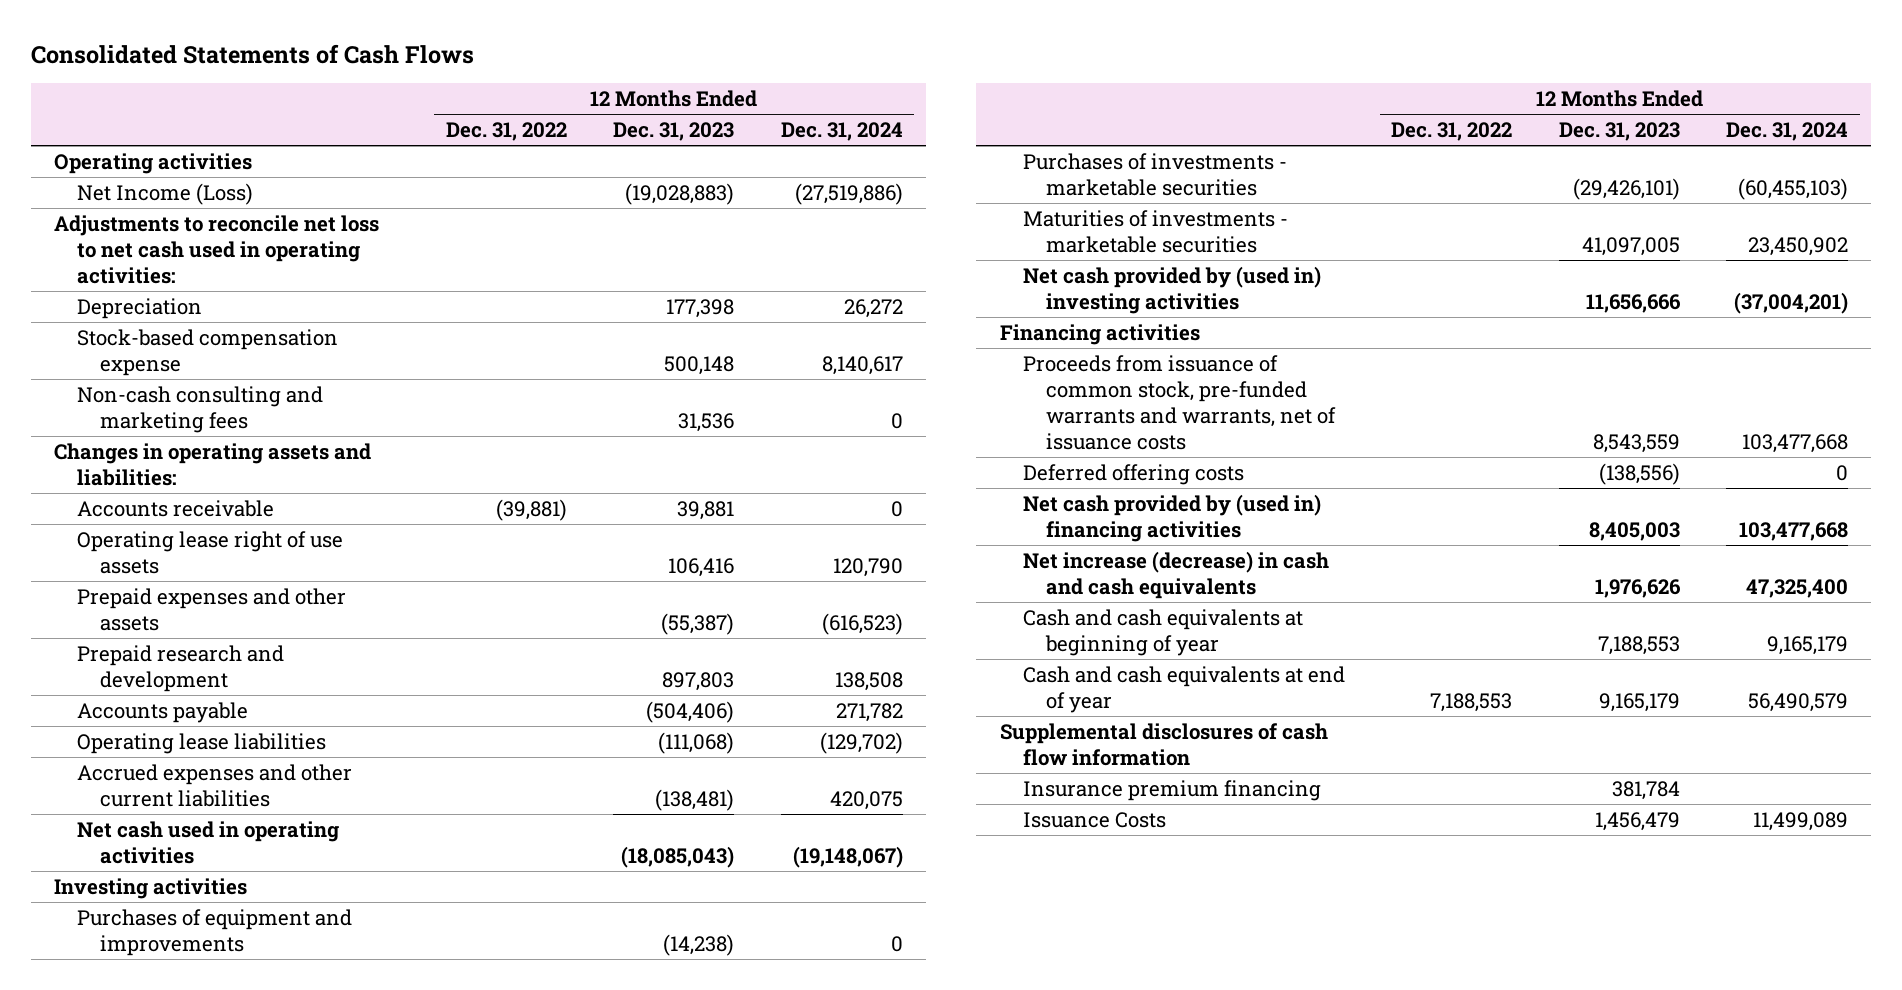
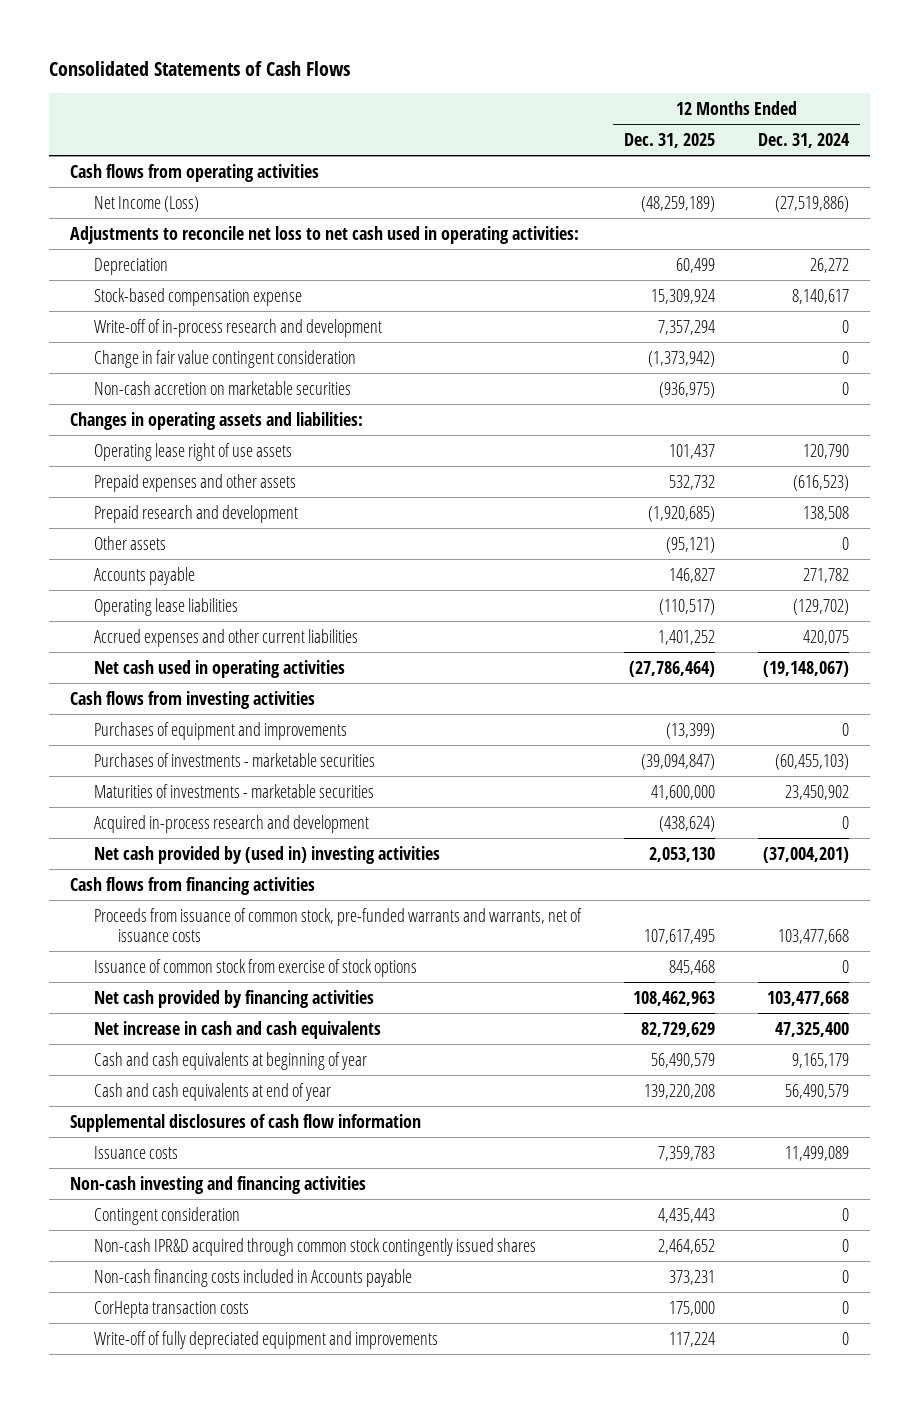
- | 12 Months Ended Dec. 31, 2022 | 12 Months Ended Dec. 31, 2023 | 12 Months Ended Dec. 31, 2024
+ | 12 Months Ended Dec. 31, 2025 | 12 Months Ended Dec. 31, 2024
- Operating activities
+ Cash flows from operating activities
- Non-cash consulting and marketing fees | | 31,536 | 0
+ Write-off of in-process research and development | 7,357,294 | 0
+ Change in fair value contingent consideration | (1,373,942) | 0
+ Non-cash accretion on marketable securities | (936,975) | 0
- Accounts receivable | (39,881) | 39,881 | 0
+ Other assets | (95,121) | 0
- Investing activities
+ Cash flows from investing activities
+ Acquired in-process research and development | (438,624) | 0
- Financing activities
+ Cash flows from financing activities
- Deferred offering costs | | (138,556) | 0
- Net cash provided by (used in) financing activities | | 8,405,003 | 103,477,668
- Net increase (decrease) in cash and cash equivalents | | 1,976,626 | 47,325,400
+ Issuance of common stock from exercise of stock options | 845,468 | 0
+ Net cash provided by financing activities | 108,462,963 | 103,477,668
+ Net increase in cash and cash equivalents | 82,729,629 | 47,325,400
- Insurance premium financing | | 381,784 |
- Issuance Costs | | 1,456,479 | 11,499,089
+ Issuance costs | 7,359,783 | 11,499,089
+ Non-cash investing and financing activities
+ Contingent consideration | 4,435,443 | 0
+ Non-cash IPR&D acquired through common stock contingently issued shares | 2,464,652 | 0
+ Non-cash financing costs included in Accounts payable | 373,231 | 0
+ CorHepta transaction costs | 175,000 | 0
+ Write-off of fully depreciated equipment and improvements | 117,224 | 0

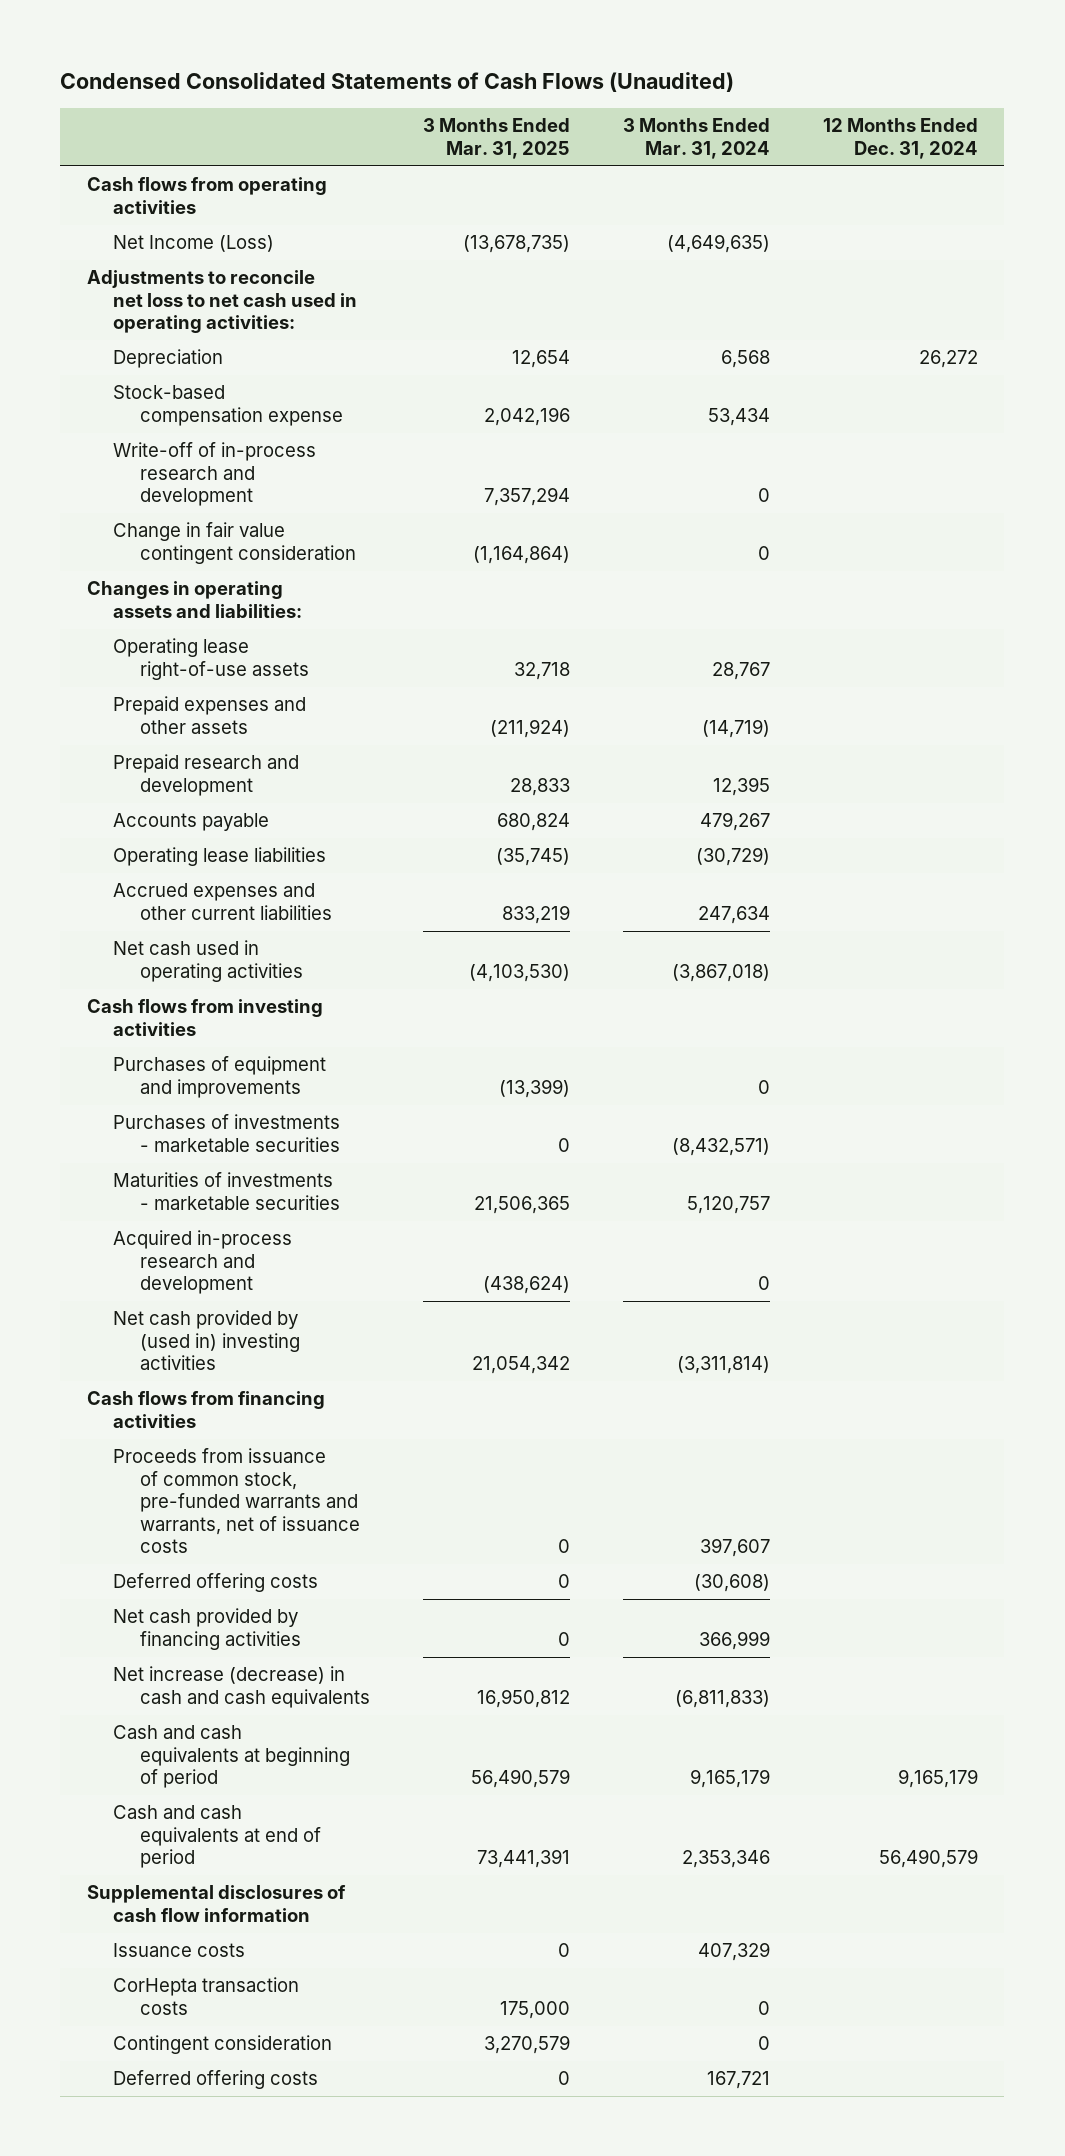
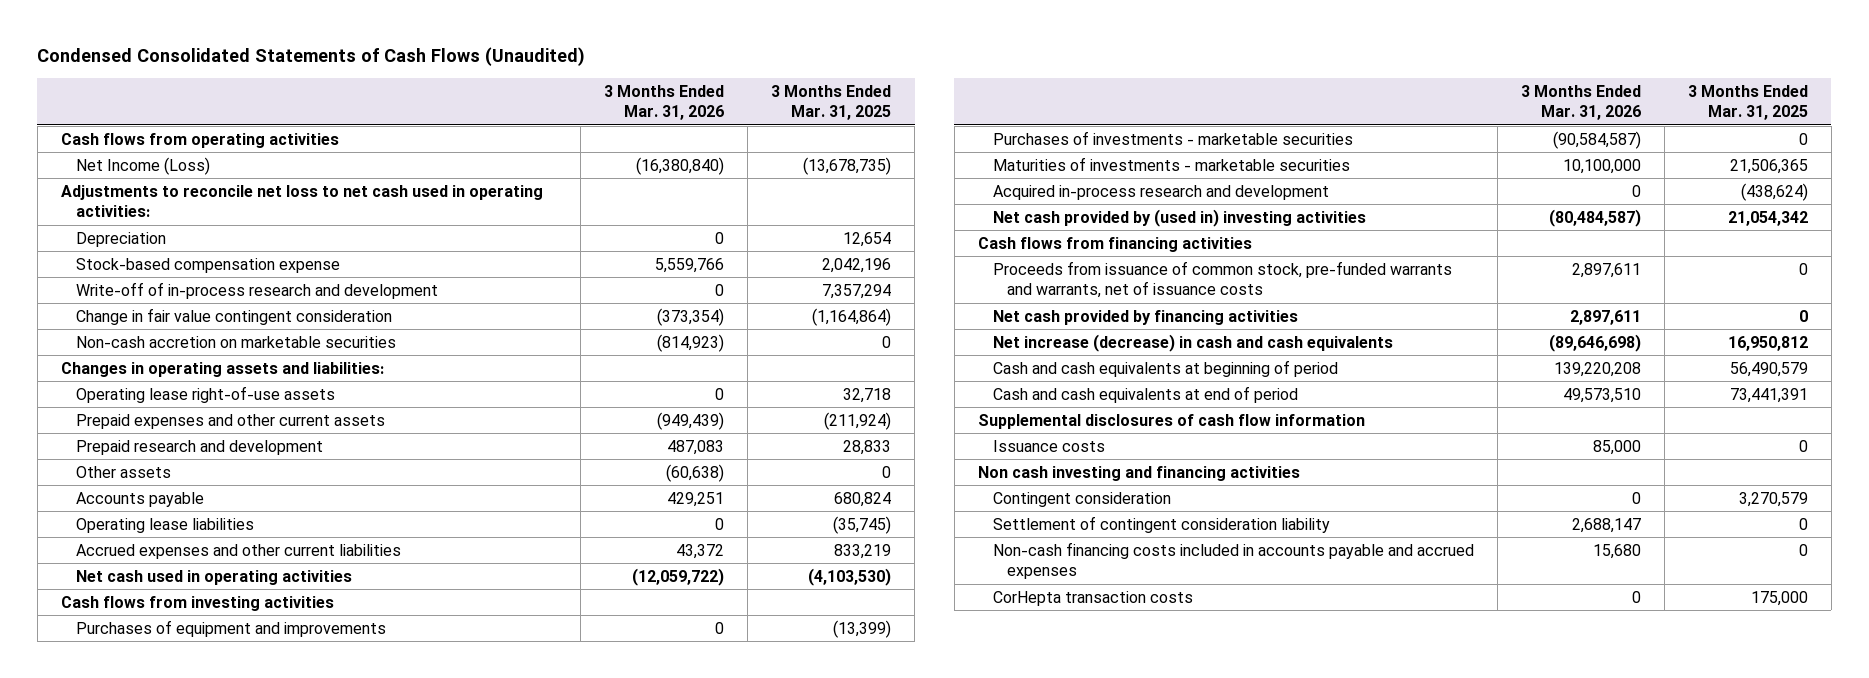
- | 3 Months Ended Mar. 31, 2025 | 3 Months Ended Mar. 31, 2024 | 12 Months Ended Dec. 31, 2024
+ | 3 Months Ended Mar. 31, 2026 | 3 Months Ended Mar. 31, 2025
+ Non-cash accretion on marketable securities | (814,923) | 0
- Prepaid expenses and other assets | (211,924) | (14,719) |
+ Prepaid expenses and other current assets | (949,439) | (211,924)
+ Other assets | (60,638) | 0
- Deferred offering costs | 0 | (30,608) |
+ Non cash investing and financing activities
- Deferred offering costs | 0 | 167,721 |
+ Settlement of contingent consideration liability | 2,688,147 | 0
+ Non-cash financing costs included in accounts payable and accrued expenses | 15,680 | 0
moved down: CorHepta transaction costs | 0 | 175,000

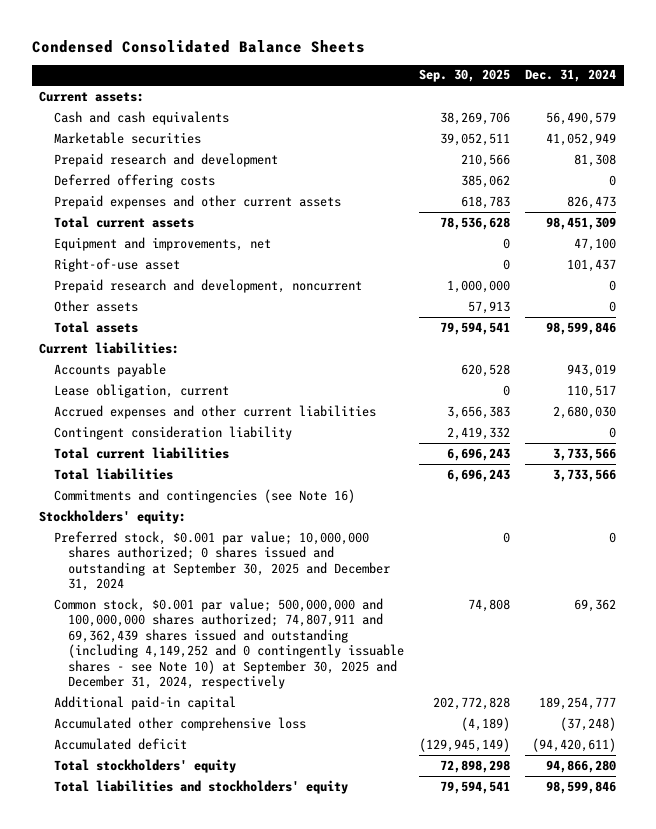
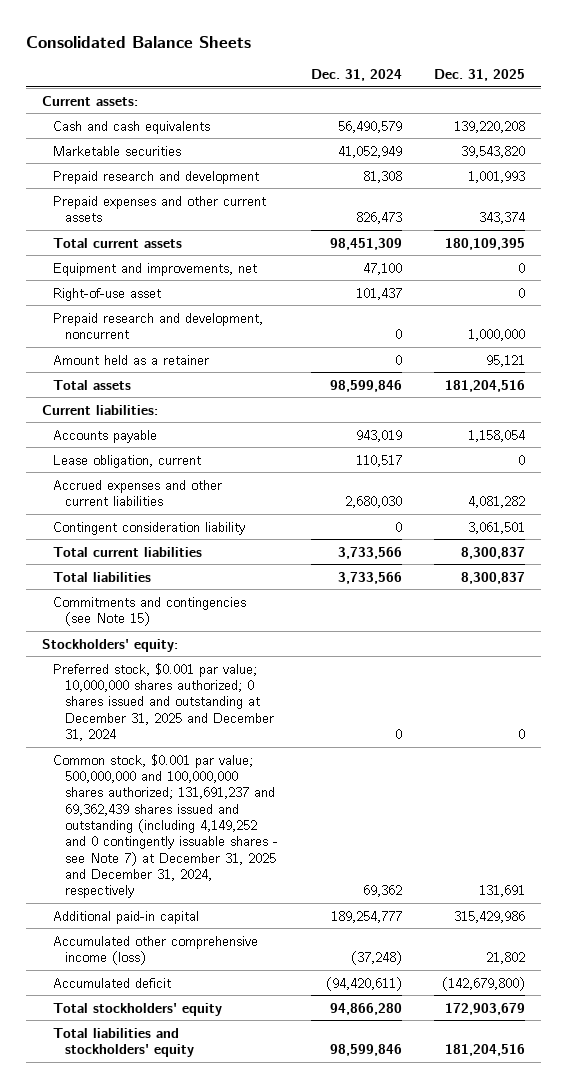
- Condensed Consolidated Balance Sheets
+ Consolidated Balance Sheets
- | Sep. 30, 2025 | Dec. 31, 2024
+ | Dec. 31, 2024 | Dec. 31, 2025
- Deferred offering costs | 385,062 | 0
- Other assets | 57,913 | 0
+ Amount held as a retainer | 0 | 95,121
- Commitments and contingencies (see Note 16)
+ Commitments and contingencies (see Note 15)
- Preferred stock, $0.001 par value; 10,000,000 shares authorized; 0 shares issued and outstanding at September 30, 2025 and December 31, 2024 | 0 | 0
- Common stock, $0.001 par value; 500,000,000 and 100,000,000 shares authorized; 74,807,911 and 69,362,439 shares issued and outstanding (including 4,149,252 and 0 contingently issuable shares - see Note 10) at September 30, 2025 and December 31, 2024, respectively | 74,808 | 69,362
+ Preferred stock, $0.001 par value; 10,000,000 shares authorized; 0 shares issued and outstanding at December 31, 2025 and December 31, 2024 | 0 | 0
+ Common stock, $0.001 par value; 500,000,000 and 100,000,000 shares authorized; 131,691,237 and 69,362,439 shares issued and outstanding (including 4,149,252 and 0 contingently issuable shares - see Note 7) at December 31, 2025 and December 31, 2024, respectively | 69,362 | 131,691
- Accumulated other comprehensive loss | (4,189) | (37,248)
+ Accumulated other comprehensive income (loss) | (37,248) | 21,802

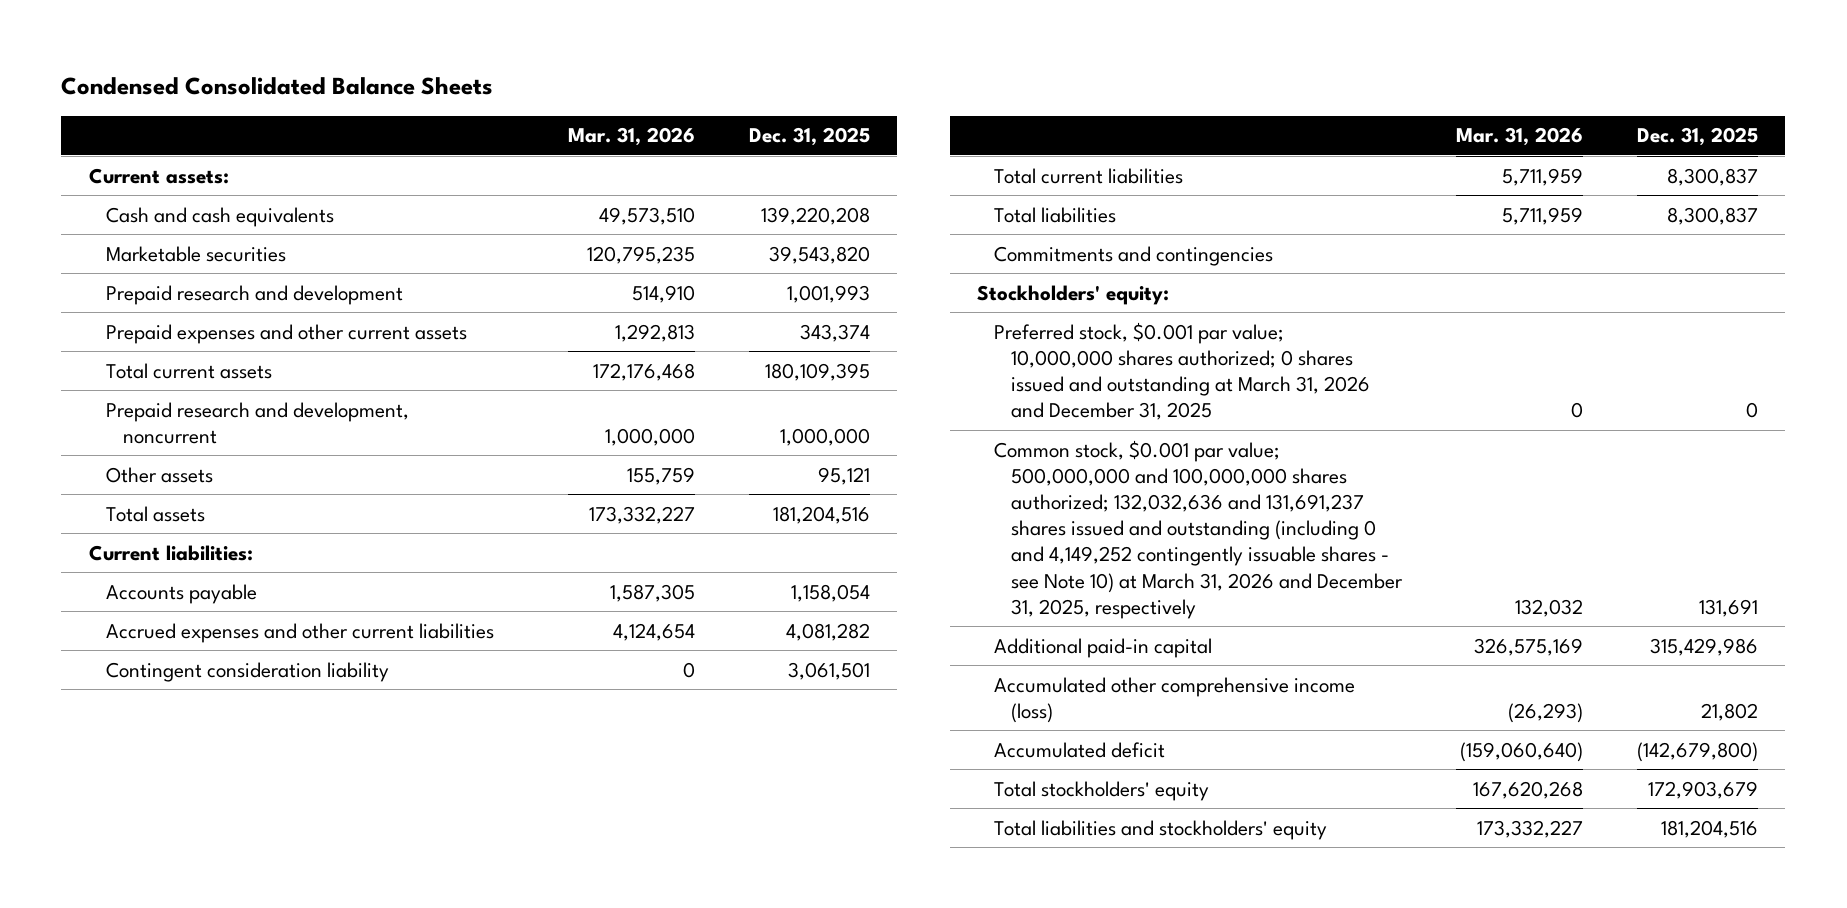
- Consolidated Balance Sheets
+ Condensed Consolidated Balance Sheets
- | Dec. 31, 2024 | Dec. 31, 2025
+ | Mar. 31, 2026 | Dec. 31, 2025
- Equipment and improvements, net | 47,100 | 0
- Right-of-use asset | 101,437 | 0
- Amount held as a retainer | 0 | 95,121
+ Other assets | 155,759 | 95,121
- Lease obligation, current | 110,517 | 0
- Commitments and contingencies (see Note 15)
+ Commitments and contingencies
- Preferred stock, $0.001 par value; 10,000,000 shares authorized; 0 shares issued and outstanding at December 31, 2025 and December 31, 2024 | 0 | 0
- Common stock, $0.001 par value; 500,000,000 and 100,000,000 shares authorized; 131,691,237 and 69,362,439 shares issued and outstanding (including 4,149,252 and 0 contingently issuable shares - see Note 7) at December 31, 2025 and December 31, 2024, respectively | 69,362 | 131,691
+ Preferred stock, $0.001 par value; 10,000,000 shares authorized; 0 shares issued and outstanding at March 31, 2026 and December 31, 2025 | 0 | 0
+ Common stock, $0.001 par value; 500,000,000 and 100,000,000 shares authorized; 132,032,636 and 131,691,237 shares issued and outstanding (including 0 and 4,149,252 contingently issuable shares - see Note 10) at March 31, 2026 and December 31, 2025, respectively | 132,032 | 131,691

